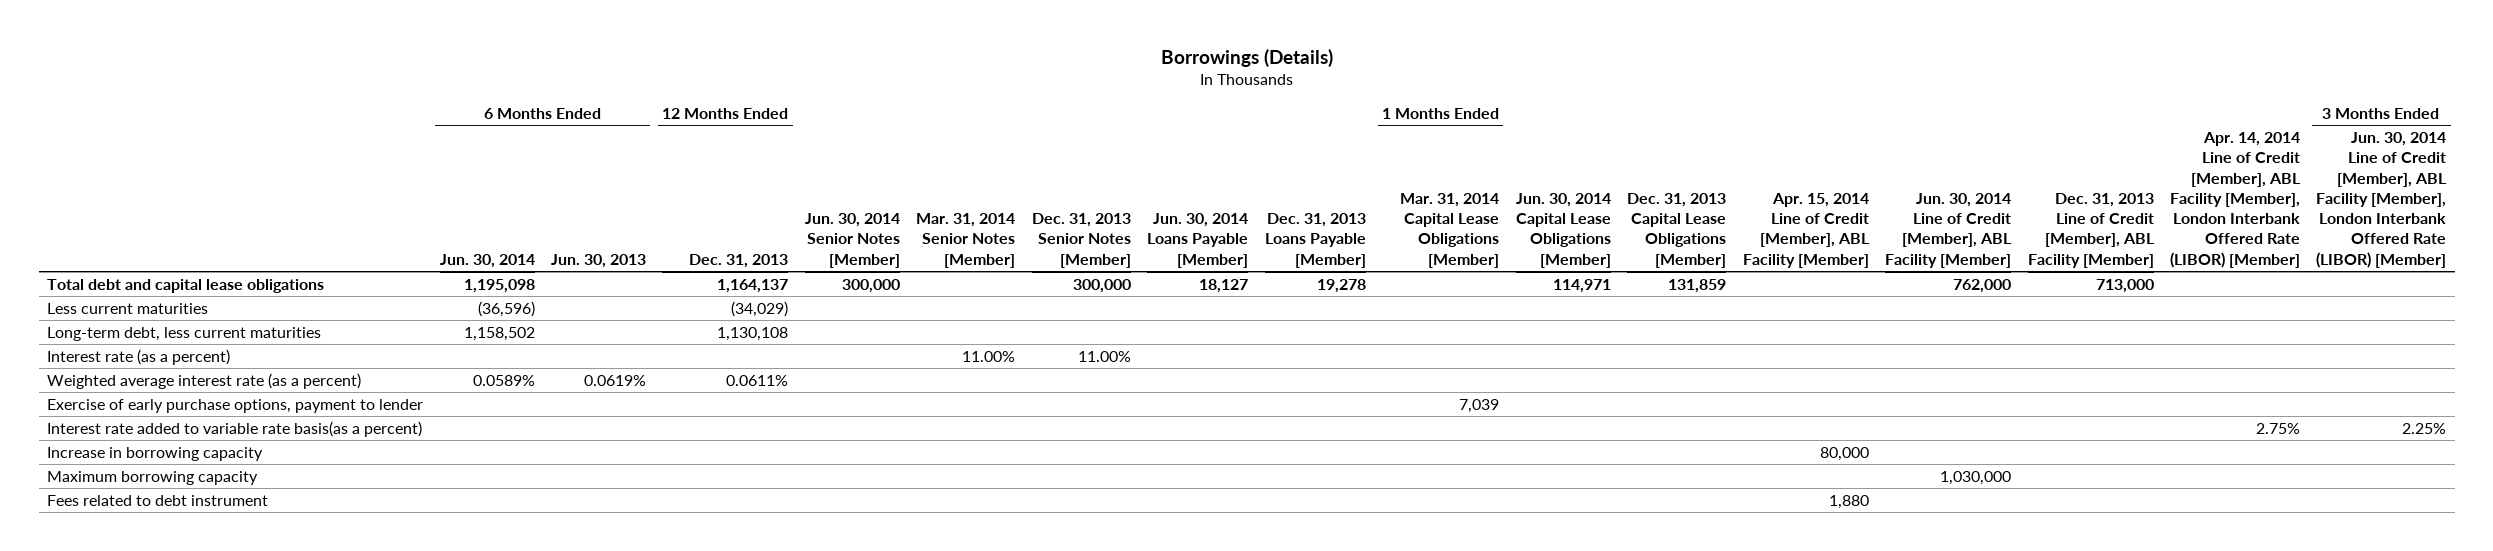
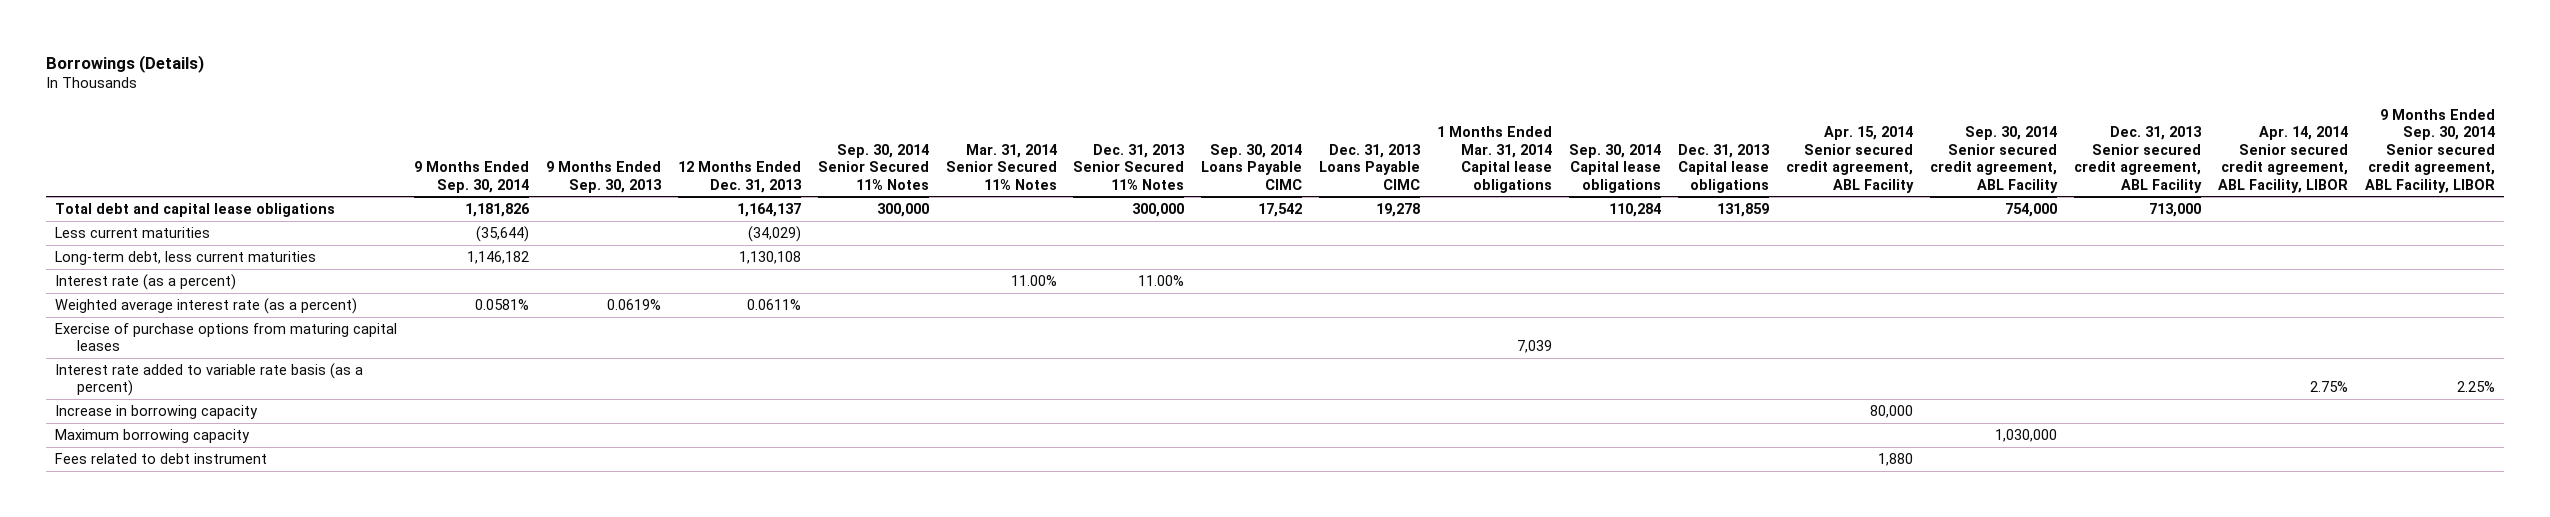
- | 6 Months Ended Jun. 30, 2014 | 6 Months Ended Jun. 30, 2013 | 12 Months Ended Dec. 31, 2013 | Jun. 30, 2014 Senior Notes [Member] | Mar. 31, 2014 Senior Notes [Member] | Dec. 31, 2013 Senior Notes [Member] | Jun. 30, 2014 Loans Payable [Member] | Dec. 31, 2013 Loans Payable [Member] | 1 Months Ended Mar. 31, 2014 Capital Lease Obligations [Member] | Jun. 30, 2014 Capital Lease Obligations [Member] | Dec. 31, 2013 Capital Lease Obligations [Member] | Apr. 15, 2014 Line of Credit [Member], ABL Facility [Member] | Jun. 30, 2014 Line of Credit [Member], ABL Facility [Member] | Dec. 31, 2013 Line of Credit [Member], ABL Facility [Member] | Apr. 14, 2014 Line of Credit [Member], ABL Facility [Member], London Interbank Offered Rate (LIBOR) [Member] | 3 Months Ended Jun. 30, 2014 Line of Credit [Member], ABL Facility [Member], London Interbank Offered Rate (LIBOR) [Member]
+ | 9 Months Ended Sep. 30, 2014 | 9 Months Ended Sep. 30, 2013 | 12 Months Ended Dec. 31, 2013 | Sep. 30, 2014 Senior Secured 11% Notes | Mar. 31, 2014 Senior Secured 11% Notes | Dec. 31, 2013 Senior Secured 11% Notes | Sep. 30, 2014 Loans Payable CIMC | Dec. 31, 2013 Loans Payable CIMC | 1 Months Ended Mar. 31, 2014 Capital lease obligations | Sep. 30, 2014 Capital lease obligations | Dec. 31, 2013 Capital lease obligations | Apr. 15, 2014 Senior secured credit agreement, ABL Facility | Sep. 30, 2014 Senior secured credit agreement, ABL Facility | Dec. 31, 2013 Senior secured credit agreement, ABL Facility | Apr. 14, 2014 Senior secured credit agreement, ABL Facility, LIBOR | 9 Months Ended Sep. 30, 2014 Senior secured credit agreement, ABL Facility, LIBOR
- Exercise of early purchase options, payment to lender | | | | | | | | | 7,039 | | | | | | |
- Interest rate added to variable rate basis(as a percent) | | | | | | | | | | | | | | | 2.75% | 2.25%
+ Exercise of purchase options from maturing capital leases | | | | | | | | | 7,039 | | | | | | |
+ Interest rate added to variable rate basis (as a percent) | | | | | | | | | | | | | | | 2.75% | 2.25%

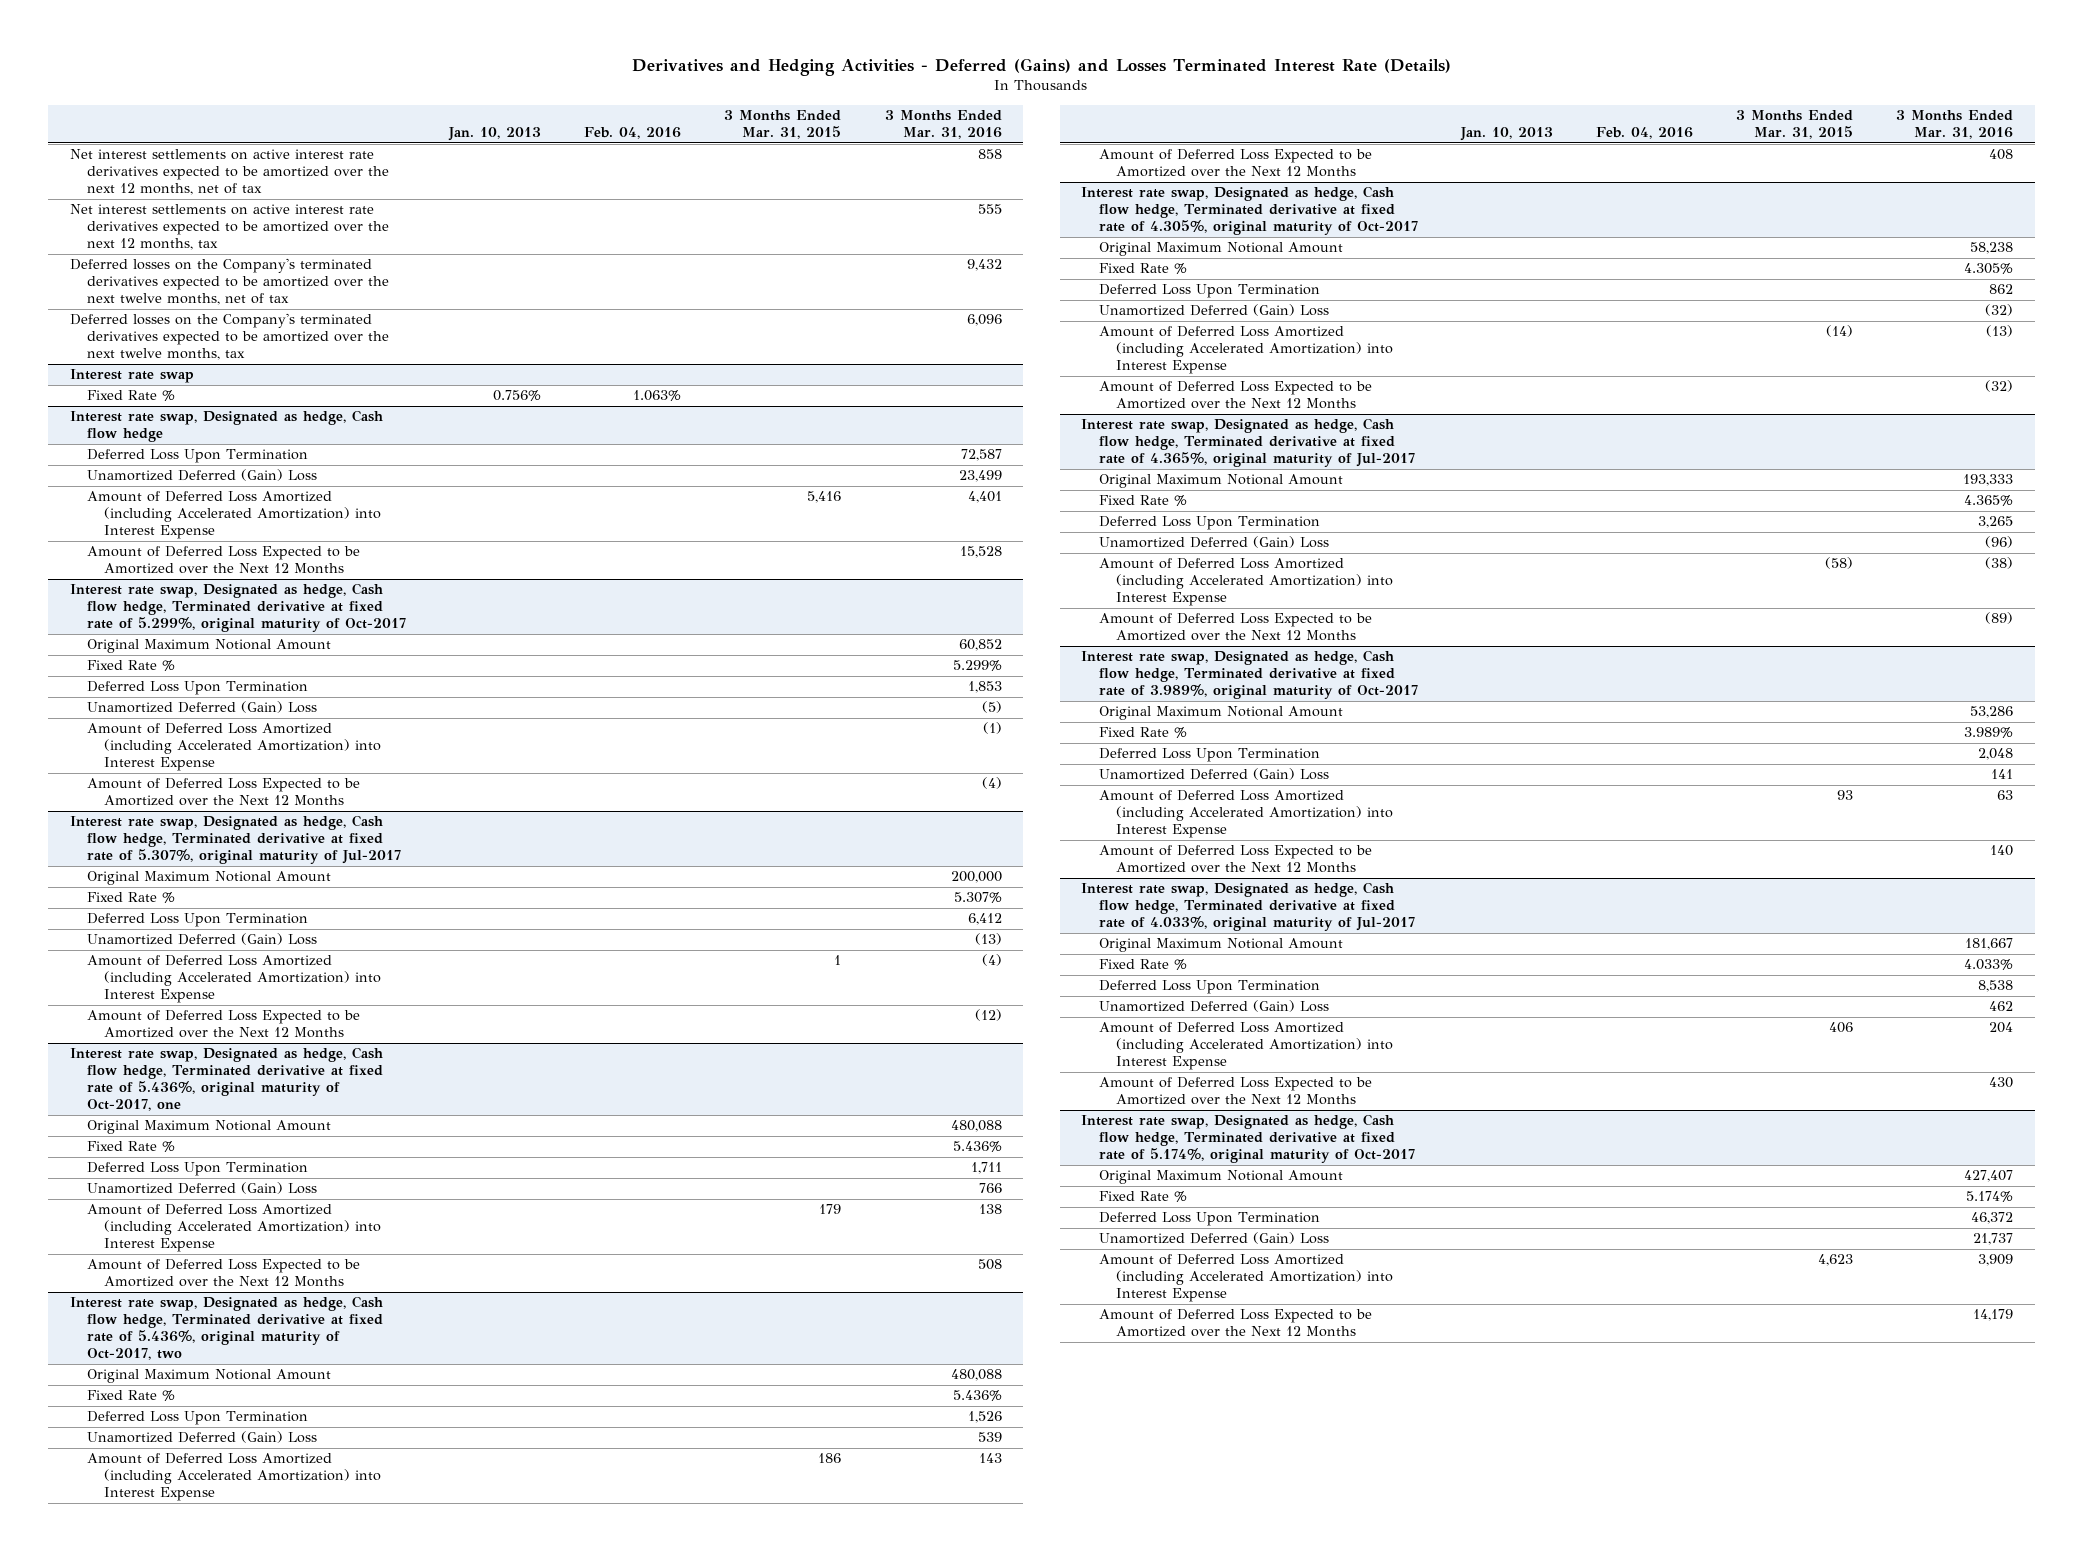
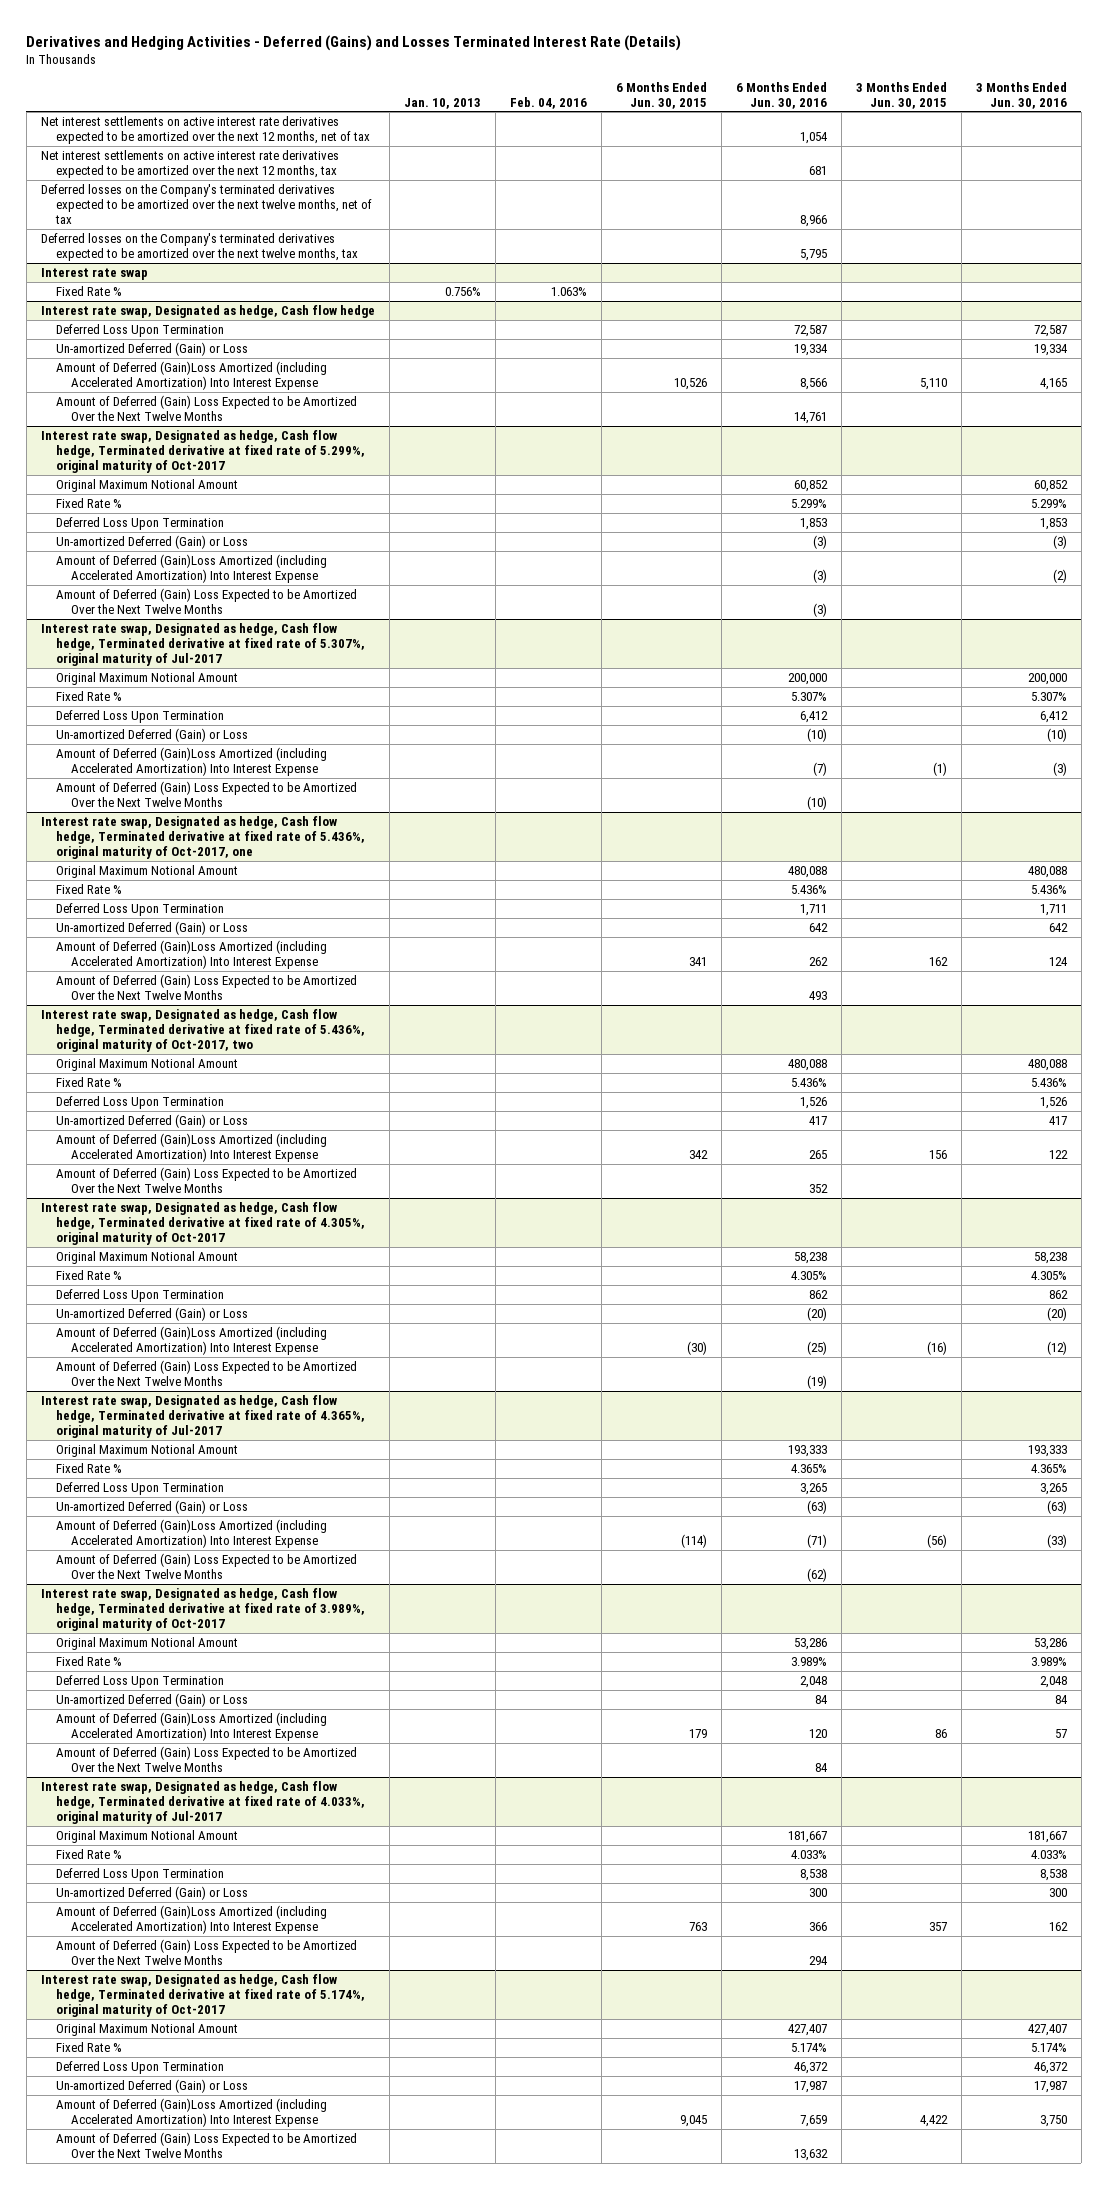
- | Jan. 10, 2013 | Feb. 04, 2016 | 3 Months Ended Mar. 31, 2015 | 3 Months Ended Mar. 31, 2016
+ | Jan. 10, 2013 | Feb. 04, 2016 | 6 Months Ended Jun. 30, 2015 | 6 Months Ended Jun. 30, 2016 | 3 Months Ended Jun. 30, 2015 | 3 Months Ended Jun. 30, 2016
@ Interest rate swap, Designated as hedge, Cash flow hedge
- Unamortized Deferred (Gain) Loss | | | | 23,499
- Amount of Deferred Loss Amortized (including Accelerated Amortization) into Interest Expense | | | 5,416 | 4,401
- Amount of Deferred Loss Expected to be Amortized over the Next 12 Months | | | | 15,528
+ Un-amortized Deferred (Gain) or Loss | | | | 19,334 | | 19,334
+ Amount of Deferred (Gain)Loss Amortized (including Accelerated Amortization) Into Interest Expense | | | 10,526 | 8,566 | 5,110 | 4,165
+ Amount of Deferred (Gain) Loss Expected to be Amortized Over the Next Twelve Months | | | | 14,761 | |
@ Interest rate swap, Designated as hedge, Cash flow hedge, Terminated derivative at fixed rate of 5.299%, original maturity of Oct-2017
- Unamortized Deferred (Gain) Loss | | | | (5)
- Amount of Deferred Loss Amortized (including Accelerated Amortization) into Interest Expense | | | | (1)
- Amount of Deferred Loss Expected to be Amortized over the Next 12 Months | | | | (4)
+ Un-amortized Deferred (Gain) or Loss | | | | (3) | | (3)
+ Amount of Deferred (Gain)Loss Amortized (including Accelerated Amortization) Into Interest Expense | | | | (3) | | (2)
+ Amount of Deferred (Gain) Loss Expected to be Amortized Over the Next Twelve Months | | | | (3) | |
@ Interest rate swap, Designated as hedge, Cash flow hedge, Terminated derivative at fixed rate of 5.307%, original maturity of Jul-2017
- Unamortized Deferred (Gain) Loss | | | | (13)
- Amount of Deferred Loss Amortized (including Accelerated Amortization) into Interest Expense | | | 1 | (4)
- Amount of Deferred Loss Expected to be Amortized over the Next 12 Months | | | | (12)
+ Un-amortized Deferred (Gain) or Loss | | | | (10) | | (10)
+ Amount of Deferred (Gain)Loss Amortized (including Accelerated Amortization) Into Interest Expense | | | | (7) | (1) | (3)
+ Amount of Deferred (Gain) Loss Expected to be Amortized Over the Next Twelve Months | | | | (10) | |
@ Interest rate swap, Designated as hedge, Cash flow hedge, Terminated derivative at fixed rate of 5.436%, original maturity of Oct-2017, one
- Unamortized Deferred (Gain) Loss | | | | 766
- Amount of Deferred Loss Amortized (including Accelerated Amortization) into Interest Expense | | | 179 | 138
- Amount of Deferred Loss Expected to be Amortized over the Next 12 Months | | | | 508
+ Un-amortized Deferred (Gain) or Loss | | | | 642 | | 642
+ Amount of Deferred (Gain)Loss Amortized (including Accelerated Amortization) Into Interest Expense | | | 341 | 262 | 162 | 124
+ Amount of Deferred (Gain) Loss Expected to be Amortized Over the Next Twelve Months | | | | 493 | |
@ Interest rate swap, Designated as hedge, Cash flow hedge, Terminated derivative at fixed rate of 5.436%, original maturity of Oct-2017, two
- Unamortized Deferred (Gain) Loss | | | | 539
- Amount of Deferred Loss Amortized (including Accelerated Amortization) into Interest Expense | | | 186 | 143
- Amount of Deferred Loss Expected to be Amortized over the Next 12 Months | | | | 408
+ Un-amortized Deferred (Gain) or Loss | | | | 417 | | 417
+ Amount of Deferred (Gain)Loss Amortized (including Accelerated Amortization) Into Interest Expense | | | 342 | 265 | 156 | 122
+ Amount of Deferred (Gain) Loss Expected to be Amortized Over the Next Twelve Months | | | | 352 | |
@ Interest rate swap, Designated as hedge, Cash flow hedge, Terminated derivative at fixed rate of 4.305%, original maturity of Oct-2017
- Unamortized Deferred (Gain) Loss | | | | (32)
- Amount of Deferred Loss Amortized (including Accelerated Amortization) into Interest Expense | | | (14) | (13)
- Amount of Deferred Loss Expected to be Amortized over the Next 12 Months | | | | (32)
+ Un-amortized Deferred (Gain) or Loss | | | | (20) | | (20)
+ Amount of Deferred (Gain)Loss Amortized (including Accelerated Amortization) Into Interest Expense | | | (30) | (25) | (16) | (12)
+ Amount of Deferred (Gain) Loss Expected to be Amortized Over the Next Twelve Months | | | | (19) | |
@ Interest rate swap, Designated as hedge, Cash flow hedge, Terminated derivative at fixed rate of 4.365%, original maturity of Jul-2017
- Unamortized Deferred (Gain) Loss | | | | (96)
- Amount of Deferred Loss Amortized (including Accelerated Amortization) into Interest Expense | | | (58) | (38)
- Amount of Deferred Loss Expected to be Amortized over the Next 12 Months | | | | (89)
+ Un-amortized Deferred (Gain) or Loss | | | | (63) | | (63)
+ Amount of Deferred (Gain)Loss Amortized (including Accelerated Amortization) Into Interest Expense | | | (114) | (71) | (56) | (33)
+ Amount of Deferred (Gain) Loss Expected to be Amortized Over the Next Twelve Months | | | | (62) | |
@ Interest rate swap, Designated as hedge, Cash flow hedge, Terminated derivative at fixed rate of 3.989%, original maturity of Oct-2017
- Unamortized Deferred (Gain) Loss | | | | 141
- Amount of Deferred Loss Amortized (including Accelerated Amortization) into Interest Expense | | | 93 | 63
- Amount of Deferred Loss Expected to be Amortized over the Next 12 Months | | | | 140
+ Un-amortized Deferred (Gain) or Loss | | | | 84 | | 84
+ Amount of Deferred (Gain)Loss Amortized (including Accelerated Amortization) Into Interest Expense | | | 179 | 120 | 86 | 57
+ Amount of Deferred (Gain) Loss Expected to be Amortized Over the Next Twelve Months | | | | 84 | |
@ Interest rate swap, Designated as hedge, Cash flow hedge, Terminated derivative at fixed rate of 4.033%, original maturity of Jul-2017
- Unamortized Deferred (Gain) Loss | | | | 462
- Amount of Deferred Loss Amortized (including Accelerated Amortization) into Interest Expense | | | 406 | 204
- Amount of Deferred Loss Expected to be Amortized over the Next 12 Months | | | | 430
+ Un-amortized Deferred (Gain) or Loss | | | | 300 | | 300
+ Amount of Deferred (Gain)Loss Amortized (including Accelerated Amortization) Into Interest Expense | | | 763 | 366 | 357 | 162
+ Amount of Deferred (Gain) Loss Expected to be Amortized Over the Next Twelve Months | | | | 294 | |
@ Interest rate swap, Designated as hedge, Cash flow hedge, Terminated derivative at fixed rate of 5.174%, original maturity of Oct-2017
- Unamortized Deferred (Gain) Loss | | | | 21,737
- Amount of Deferred Loss Amortized (including Accelerated Amortization) into Interest Expense | | | 4,623 | 3,909
- Amount of Deferred Loss Expected to be Amortized over the Next 12 Months | | | | 14,179
+ Un-amortized Deferred (Gain) or Loss | | | | 17,987 | | 17,987
+ Amount of Deferred (Gain)Loss Amortized (including Accelerated Amortization) Into Interest Expense | | | 9,045 | 7,659 | 4,422 | 3,750
+ Amount of Deferred (Gain) Loss Expected to be Amortized Over the Next Twelve Months | | | | 13,632 | |

